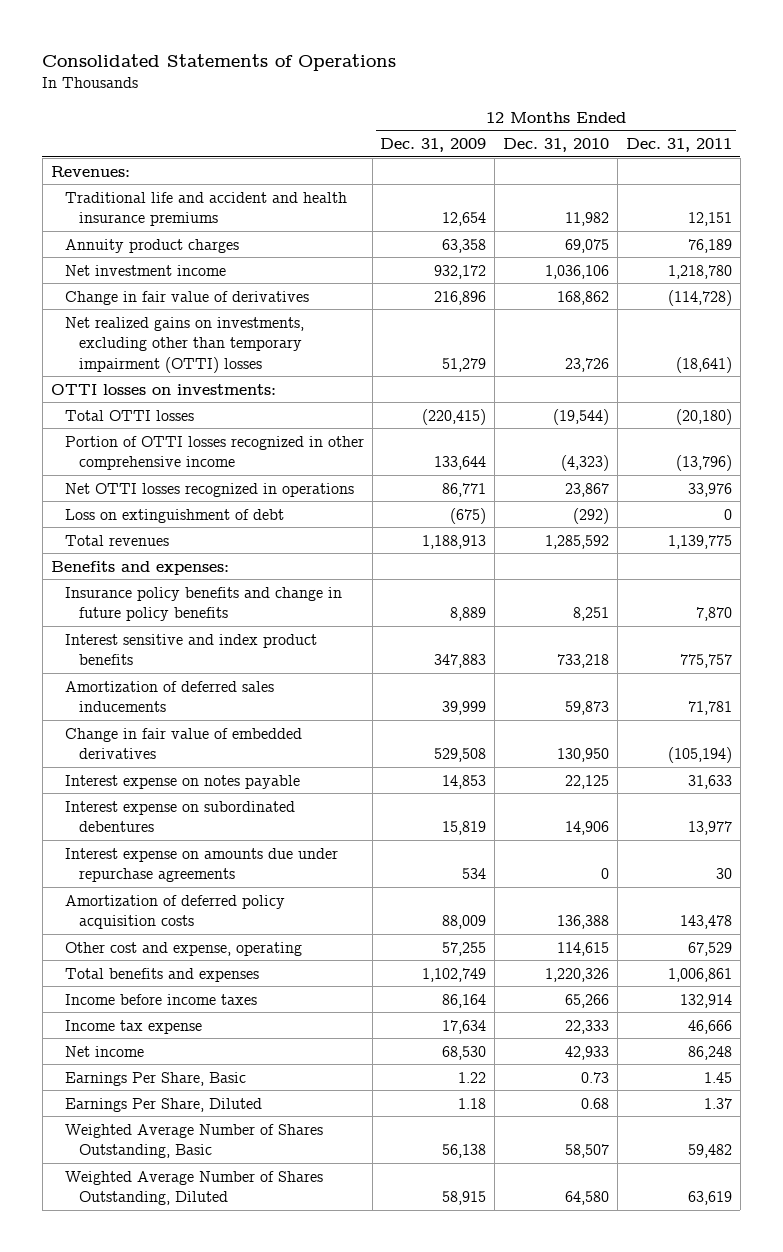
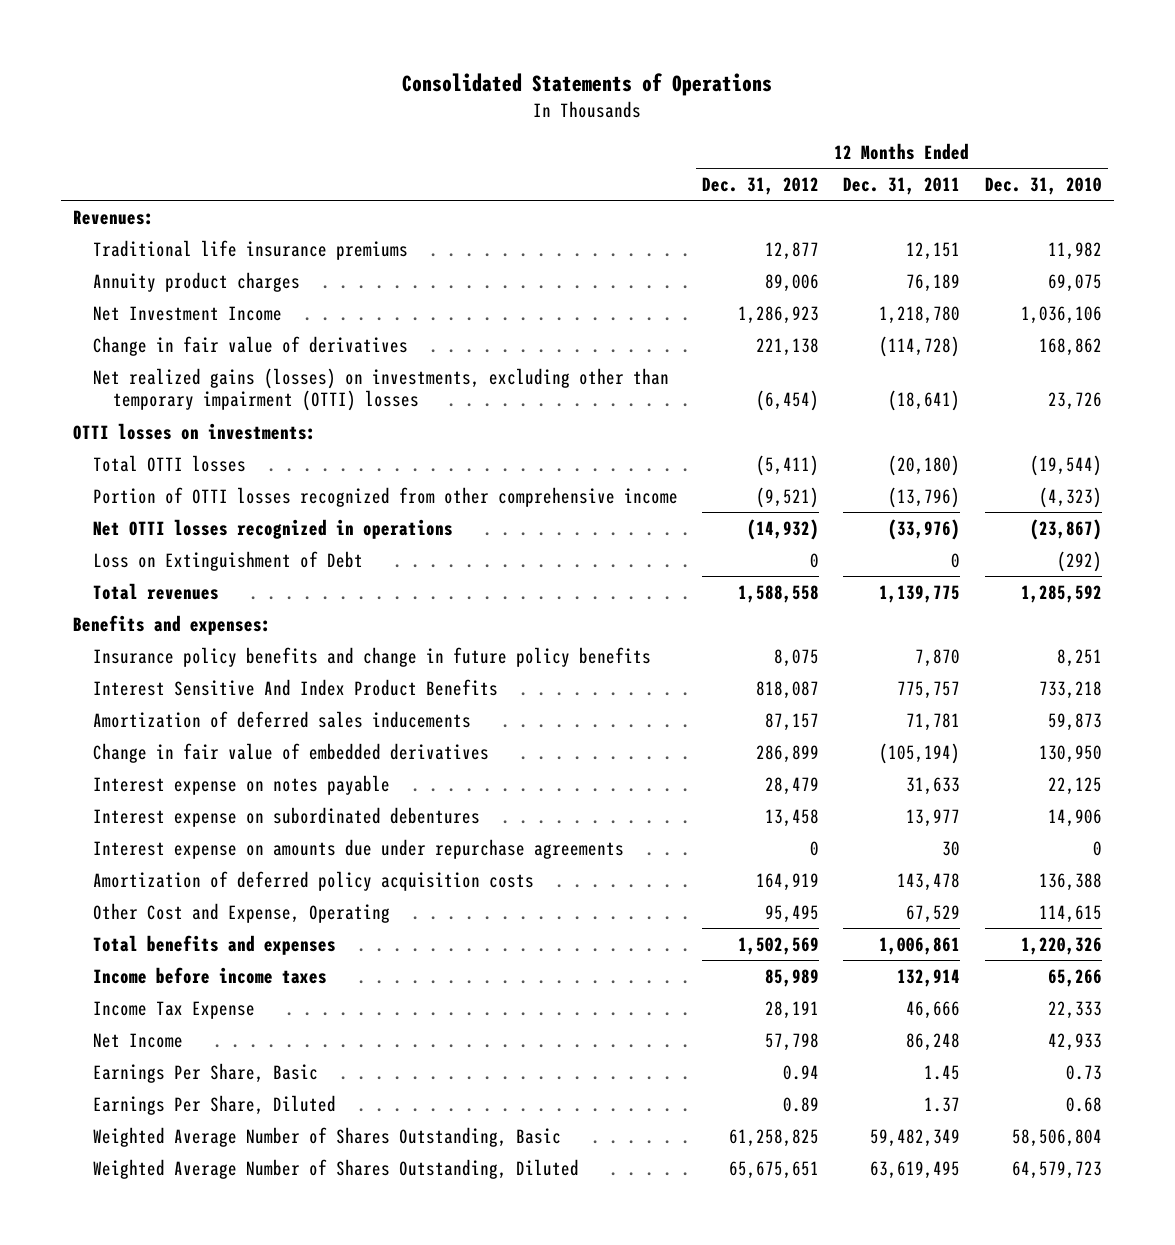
- | 12 Months Ended Dec. 31, 2009 | 12 Months Ended Dec. 31, 2010 | 12 Months Ended Dec. 31, 2011
+ | 12 Months Ended Dec. 31, 2012 | 12 Months Ended Dec. 31, 2011 | 12 Months Ended Dec. 31, 2010
- Traditional life and accident and health insurance premiums | 12,654 | 11,982 | 12,151
+ Traditional life insurance premiums | 12,877 | 12,151 | 11,982
- Net investment income | 932,172 | 1,036,106 | 1,218,780
+ Net Investment Income | 1,286,923 | 1,218,780 | 1,036,106
- Net realized gains on investments, excluding other than temporary impairment (OTTI) losses | 51,279 | 23,726 | (18,641)
+ Net realized gains (losses) on investments, excluding other than temporary impairment (OTTI) losses | (6,454) | (18,641) | 23,726
- Portion of OTTI losses recognized in other comprehensive income | 133,644 | (4,323) | (13,796)
- Net OTTI losses recognized in operations | 86,771 | 23,867 | 33,976
- Loss on extinguishment of debt | (675) | (292) | 0
+ Portion of OTTI losses recognized from other comprehensive income | (9,521) | (13,796) | (4,323)
+ Net OTTI losses recognized in operations | (14,932) | (33,976) | (23,867)
+ Loss on Extinguishment of Debt | 0 | 0 | (292)
- Interest sensitive and index product benefits | 347,883 | 733,218 | 775,757
+ Interest Sensitive And Index Product Benefits | 818,087 | 775,757 | 733,218
- Other cost and expense, operating | 57,255 | 114,615 | 67,529
+ Other Cost and Expense, Operating | 95,495 | 67,529 | 114,615
- Income tax expense | 17,634 | 22,333 | 46,666
- Net income | 68,530 | 42,933 | 86,248
+ Income Tax Expense | 28,191 | 46,666 | 22,333
+ Net Income | 57,798 | 86,248 | 42,933
- Weighted Average Number of Shares Outstanding, Basic | 56,138 | 58,507 | 59,482
- Weighted Average Number of Shares Outstanding, Diluted | 58,915 | 64,580 | 63,619
+ Weighted Average Number of Shares Outstanding, Basic | 61,258,825 | 59,482,349 | 58,506,804
+ Weighted Average Number of Shares Outstanding, Diluted | 65,675,651 | 63,619,495 | 64,579,723

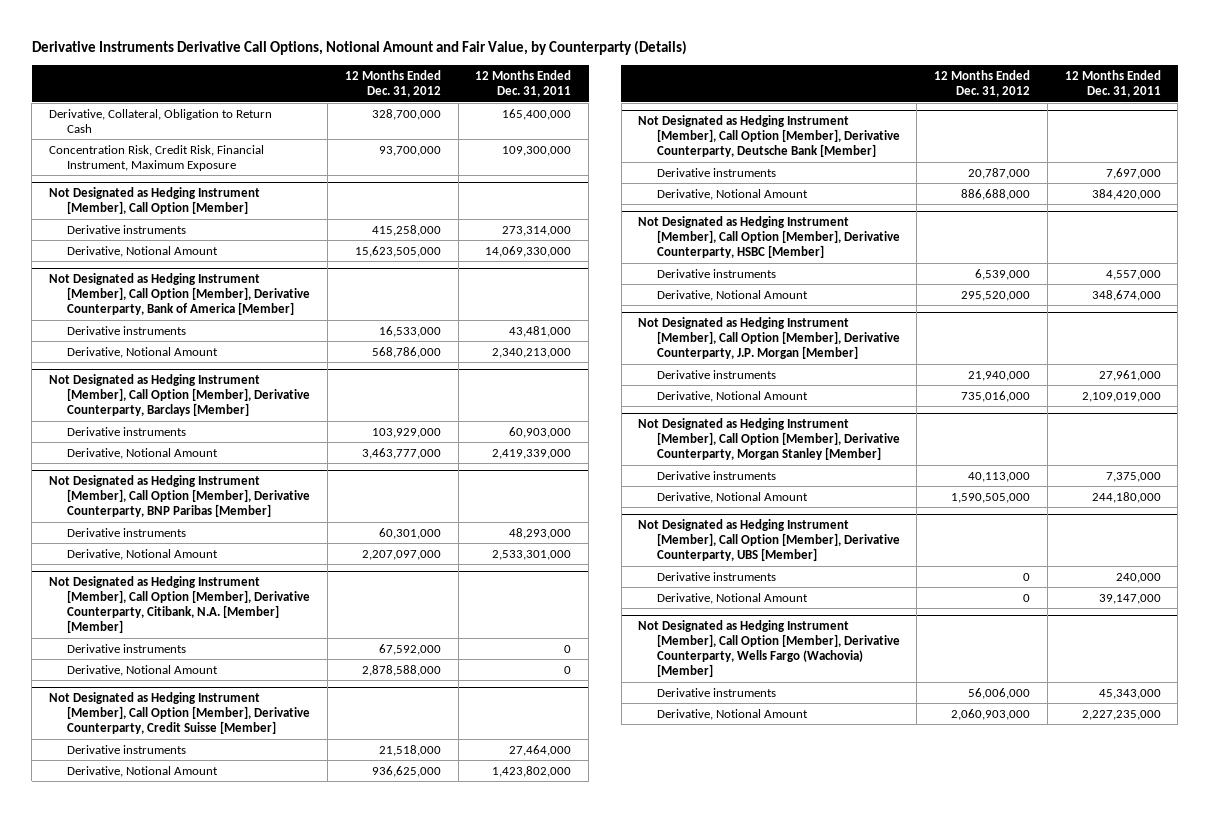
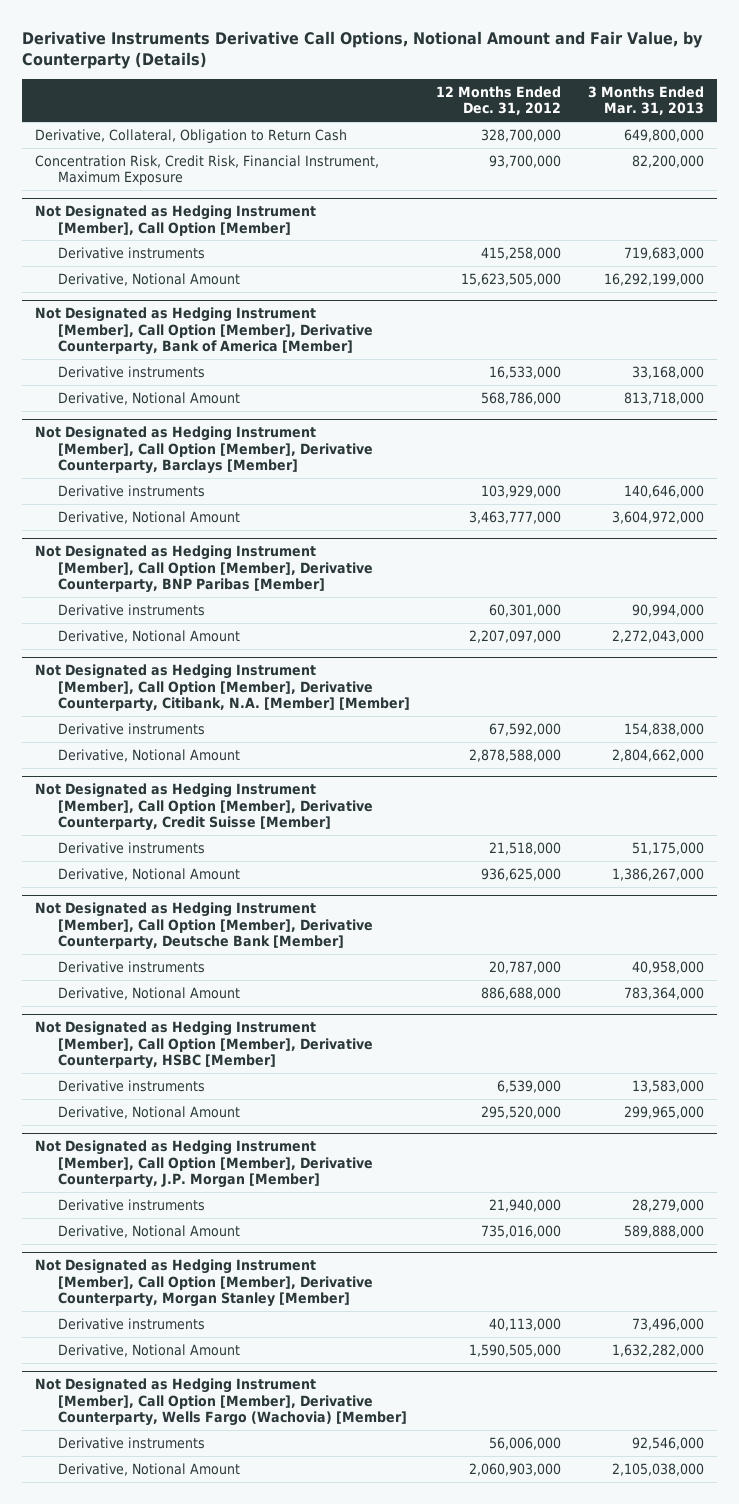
- | 12 Months Ended Dec. 31, 2012 | 12 Months Ended Dec. 31, 2011
+ | 12 Months Ended Dec. 31, 2012 | 3 Months Ended Mar. 31, 2013
- Not Designated as Hedging Instrument [Member], Call Option [Member], Derivative Counterparty, UBS [Member]
- Derivative instruments | 0 | 240,000
- Derivative, Notional Amount | 0 | 39,147,000

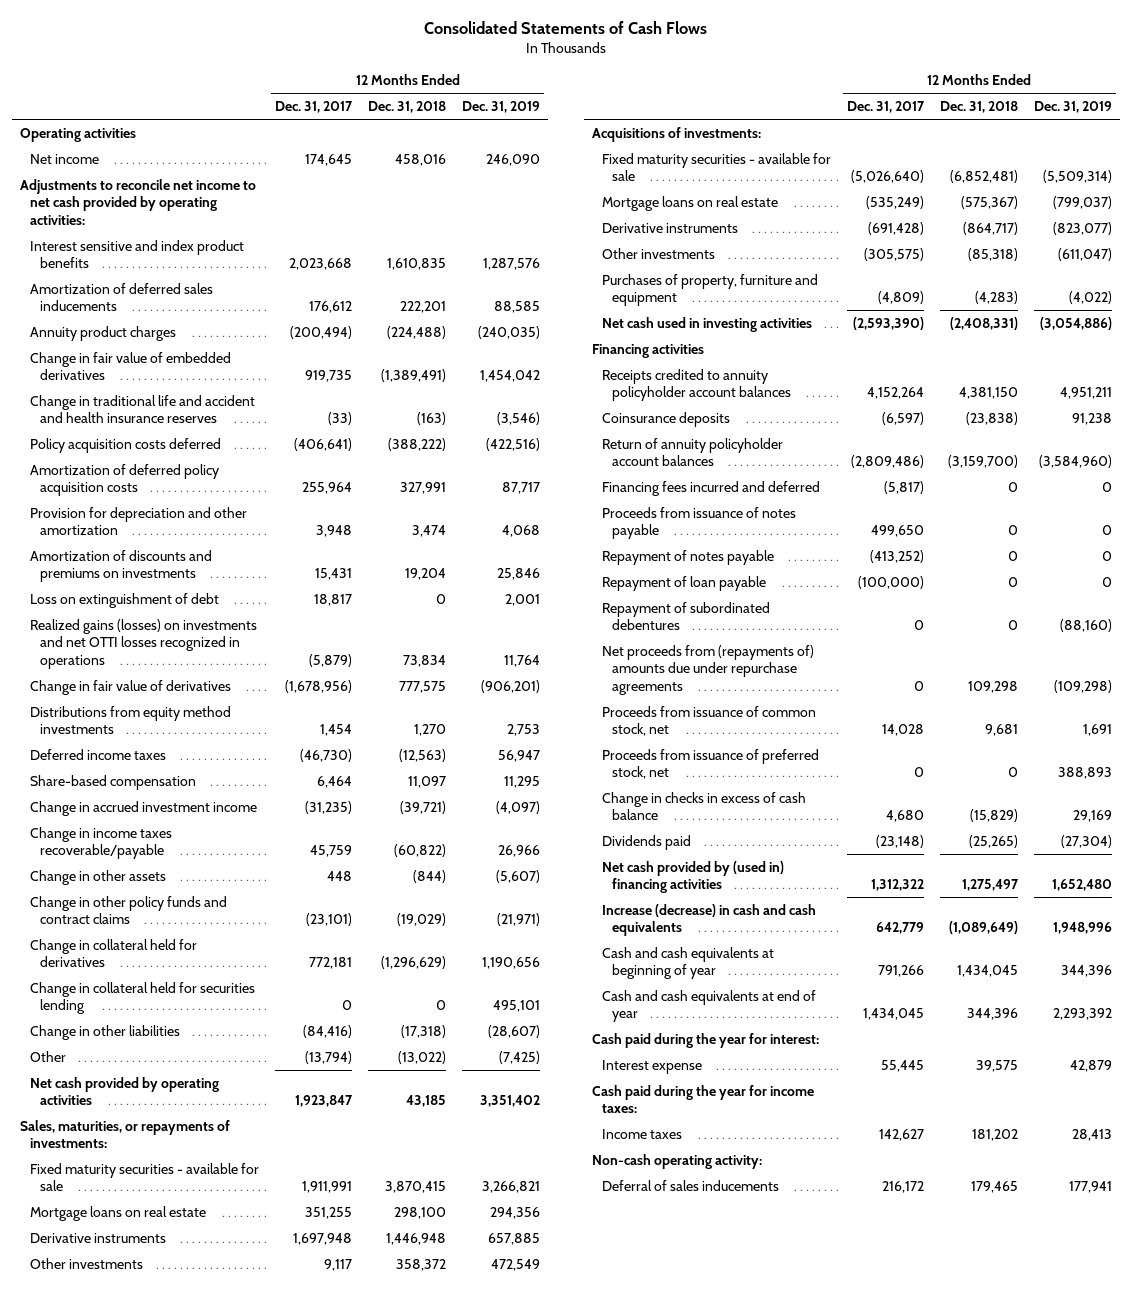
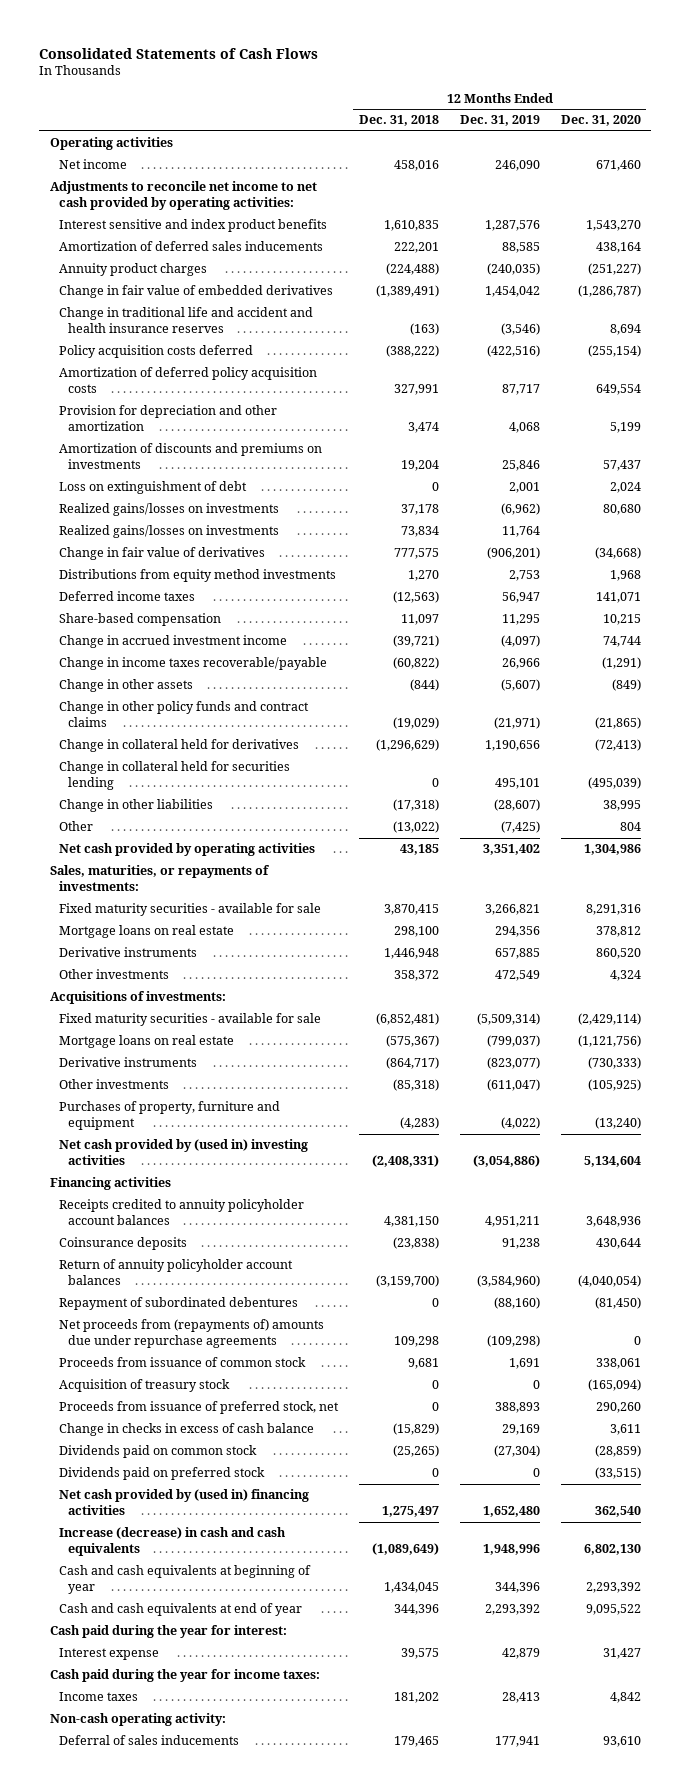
- | 12 Months Ended Dec. 31, 2017 | 12 Months Ended Dec. 31, 2018 | 12 Months Ended Dec. 31, 2019
+ | 12 Months Ended Dec. 31, 2018 | 12 Months Ended Dec. 31, 2019 | 12 Months Ended Dec. 31, 2020
- Realized gains (losses) on investments and net OTTI losses recognized in operations | (5,879) | 73,834 | 11,764
+ Realized gains/losses on investments | 37,178 | (6,962) | 80,680
+ Realized gains/losses on investments | 73,834 | 11,764 |
- Net cash used in investing activities | (2,593,390) | (2,408,331) | (3,054,886)
+ Net cash provided by (used in) investing activities | (2,408,331) | (3,054,886) | 5,134,604
- Financing fees incurred and deferred | (5,817) | 0 | 0
- Proceeds from issuance of notes payable | 499,650 | 0 | 0
- Repayment of notes payable | (413,252) | 0 | 0
- Repayment of loan payable | (100,000) | 0 | 0
- Proceeds from issuance of common stock, net | 14,028 | 9,681 | 1,691
+ Proceeds from issuance of common stock | 9,681 | 1,691 | 338,061
+ Acquisition of treasury stock | 0 | 0 | (165,094)
- Dividends paid | (23,148) | (25,265) | (27,304)
+ Dividends paid on common stock | (25,265) | (27,304) | (28,859)
+ Dividends paid on preferred stock | 0 | 0 | (33,515)

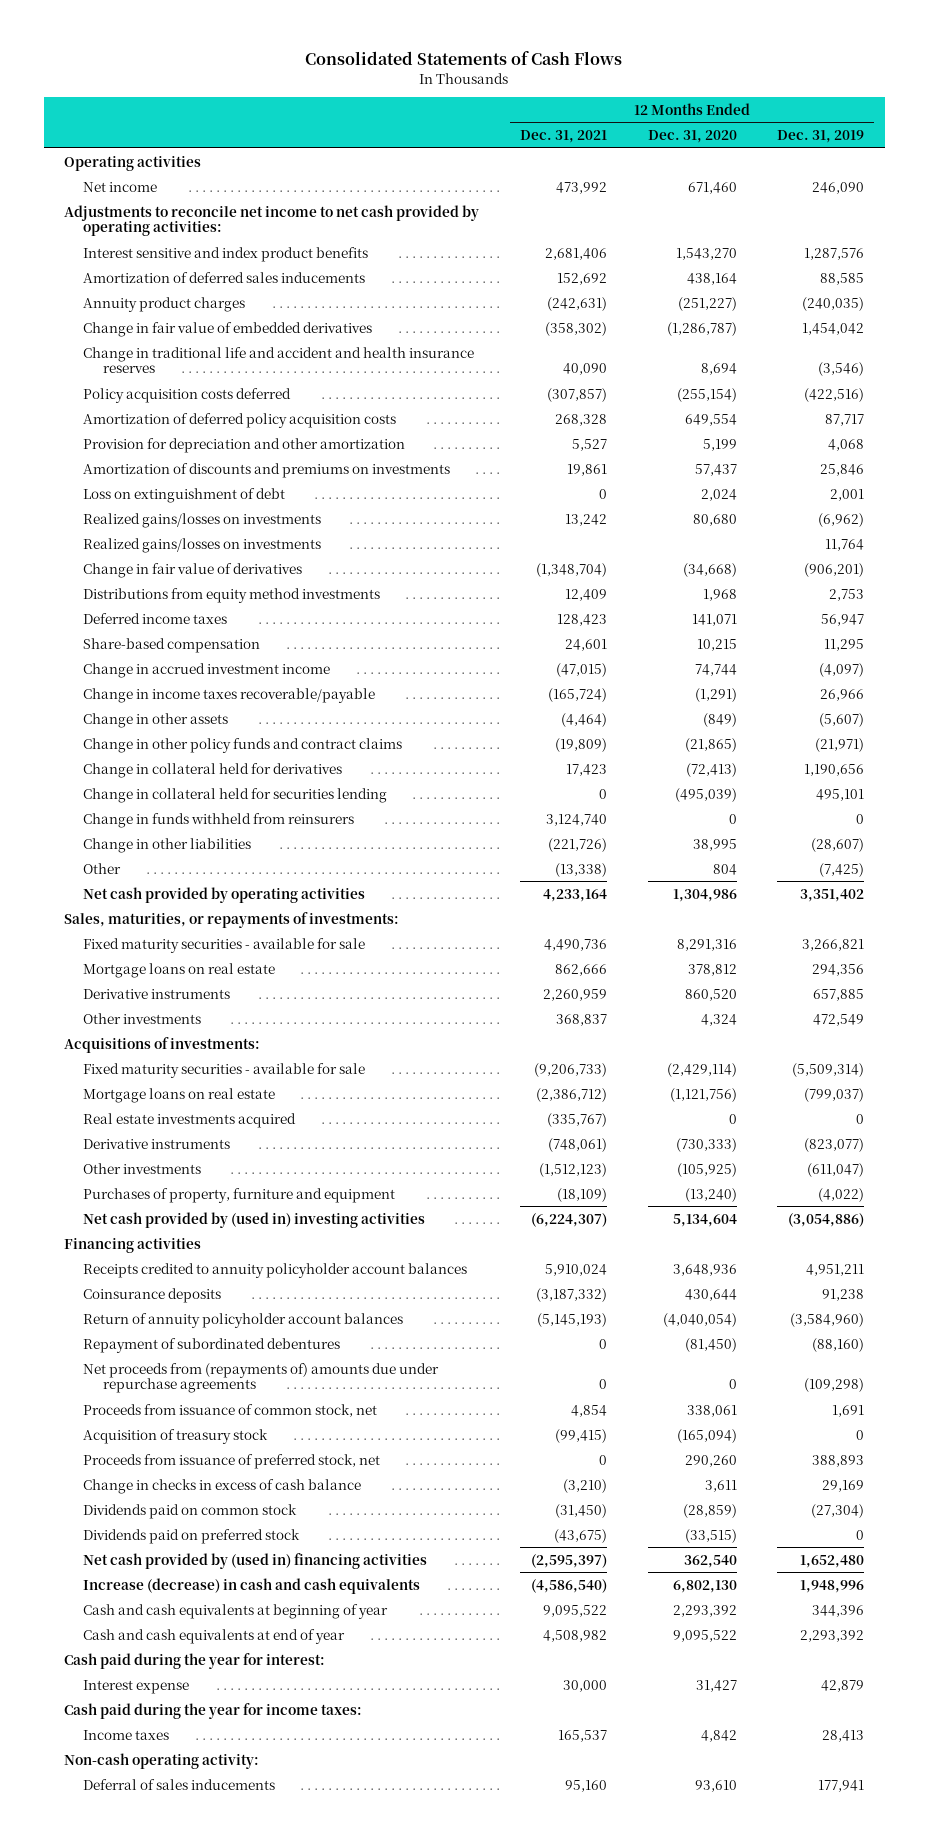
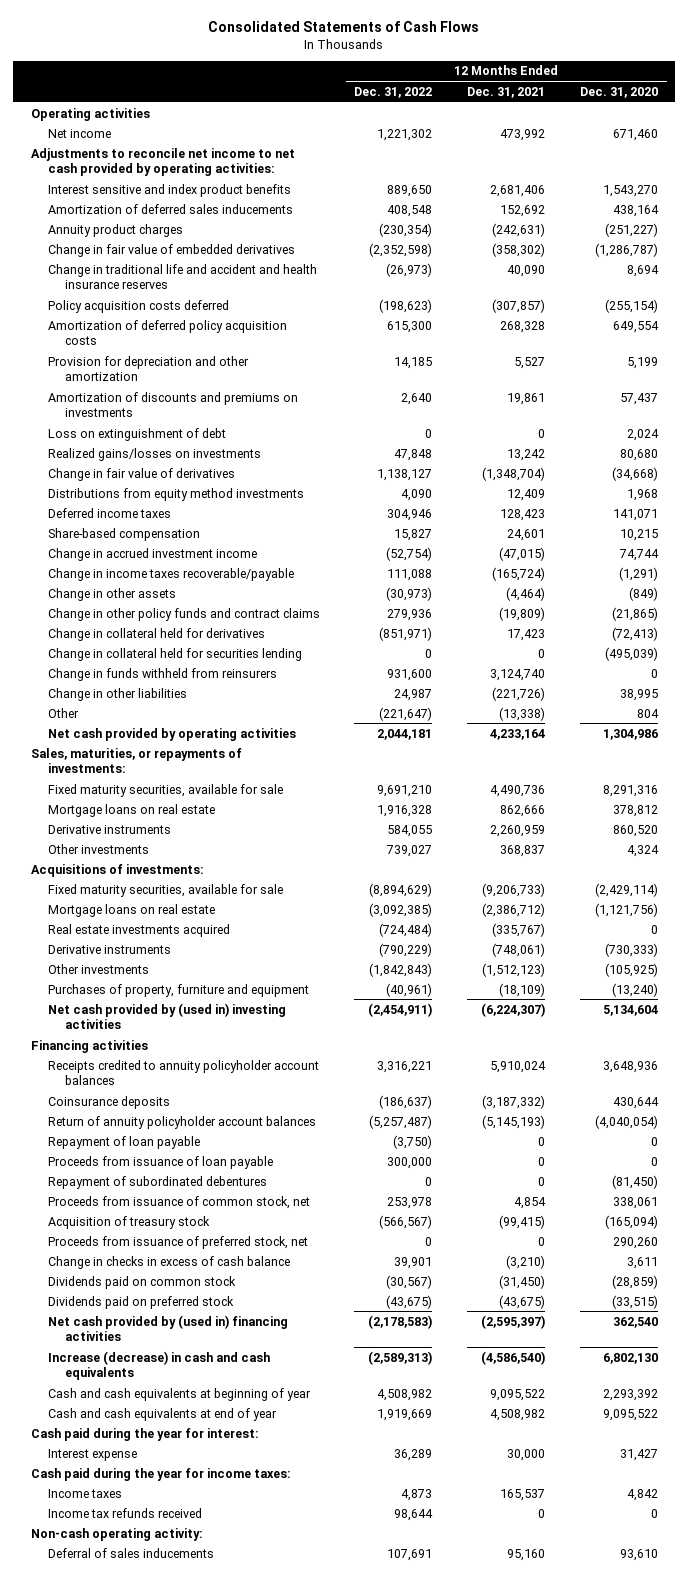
- | 12 Months Ended Dec. 31, 2021 | 12 Months Ended Dec. 31, 2020 | 12 Months Ended Dec. 31, 2019
+ | 12 Months Ended Dec. 31, 2022 | 12 Months Ended Dec. 31, 2021 | 12 Months Ended Dec. 31, 2020
- Realized gains/losses on investments | | | 11,764
- Fixed maturity securities - available for sale | 4,490,736 | 8,291,316 | 3,266,821
+ Fixed maturity securities, available for sale | 9,691,210 | 4,490,736 | 8,291,316
- Fixed maturity securities - available for sale | (9,206,733) | (2,429,114) | (5,509,314)
+ Fixed maturity securities, available for sale | (8,894,629) | (9,206,733) | (2,429,114)
+ Repayment of loan payable | (3,750) | 0 | 0
+ Proceeds from issuance of loan payable | 300,000 | 0 | 0
- Net proceeds from (repayments of) amounts due under repurchase agreements | 0 | 0 | (109,298)
+ Income tax refunds received | 98,644 | 0 | 0

